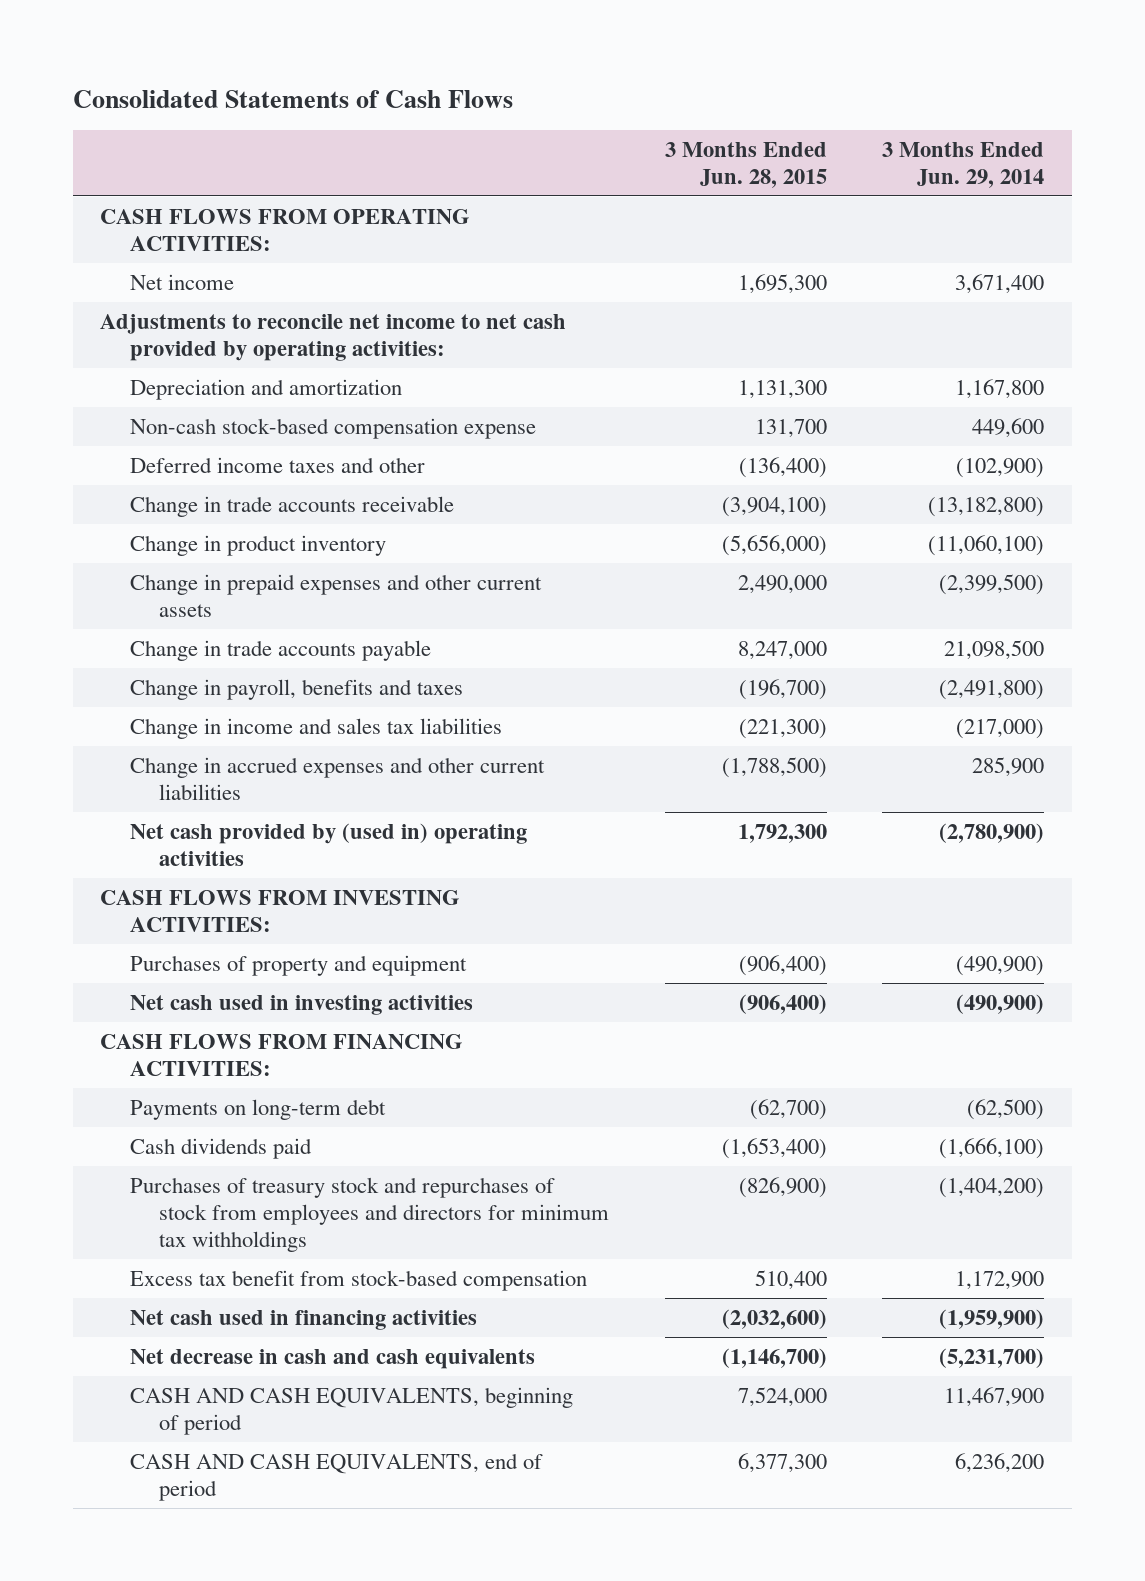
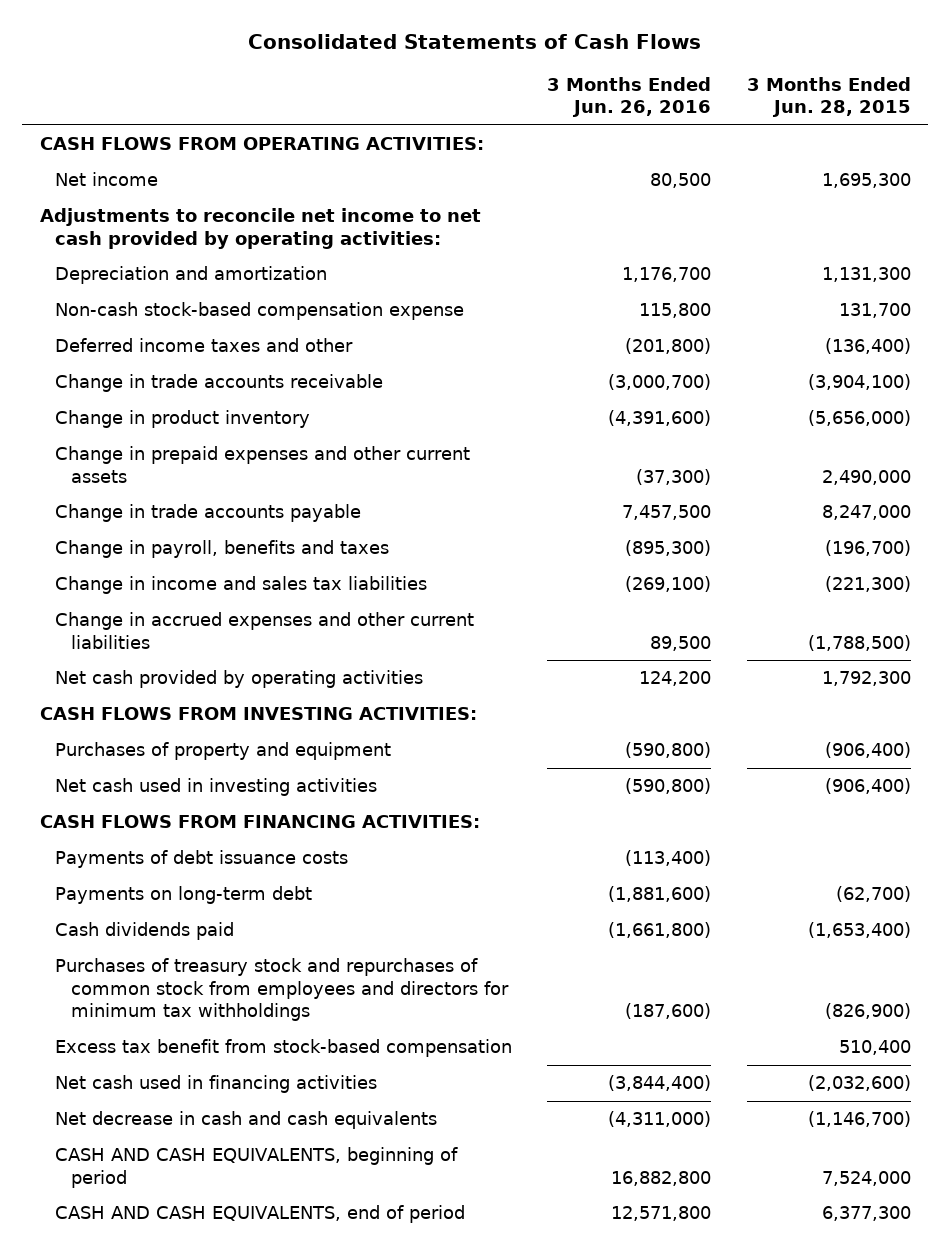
- | 3 Months Ended Jun. 28, 2015 | 3 Months Ended Jun. 29, 2014
+ | 3 Months Ended Jun. 26, 2016 | 3 Months Ended Jun. 28, 2015
- Net cash provided by (used in) operating activities | 1,792,300 | (2,780,900)
+ Net cash provided by operating activities | 124,200 | 1,792,300
+ Payments of debt issuance costs | (113,400) |
- Purchases of treasury stock and repurchases of stock from employees and directors for minimum tax withholdings | (826,900) | (1,404,200)
+ Purchases of treasury stock and repurchases of common stock from employees and directors for minimum tax withholdings | (187,600) | (826,900)

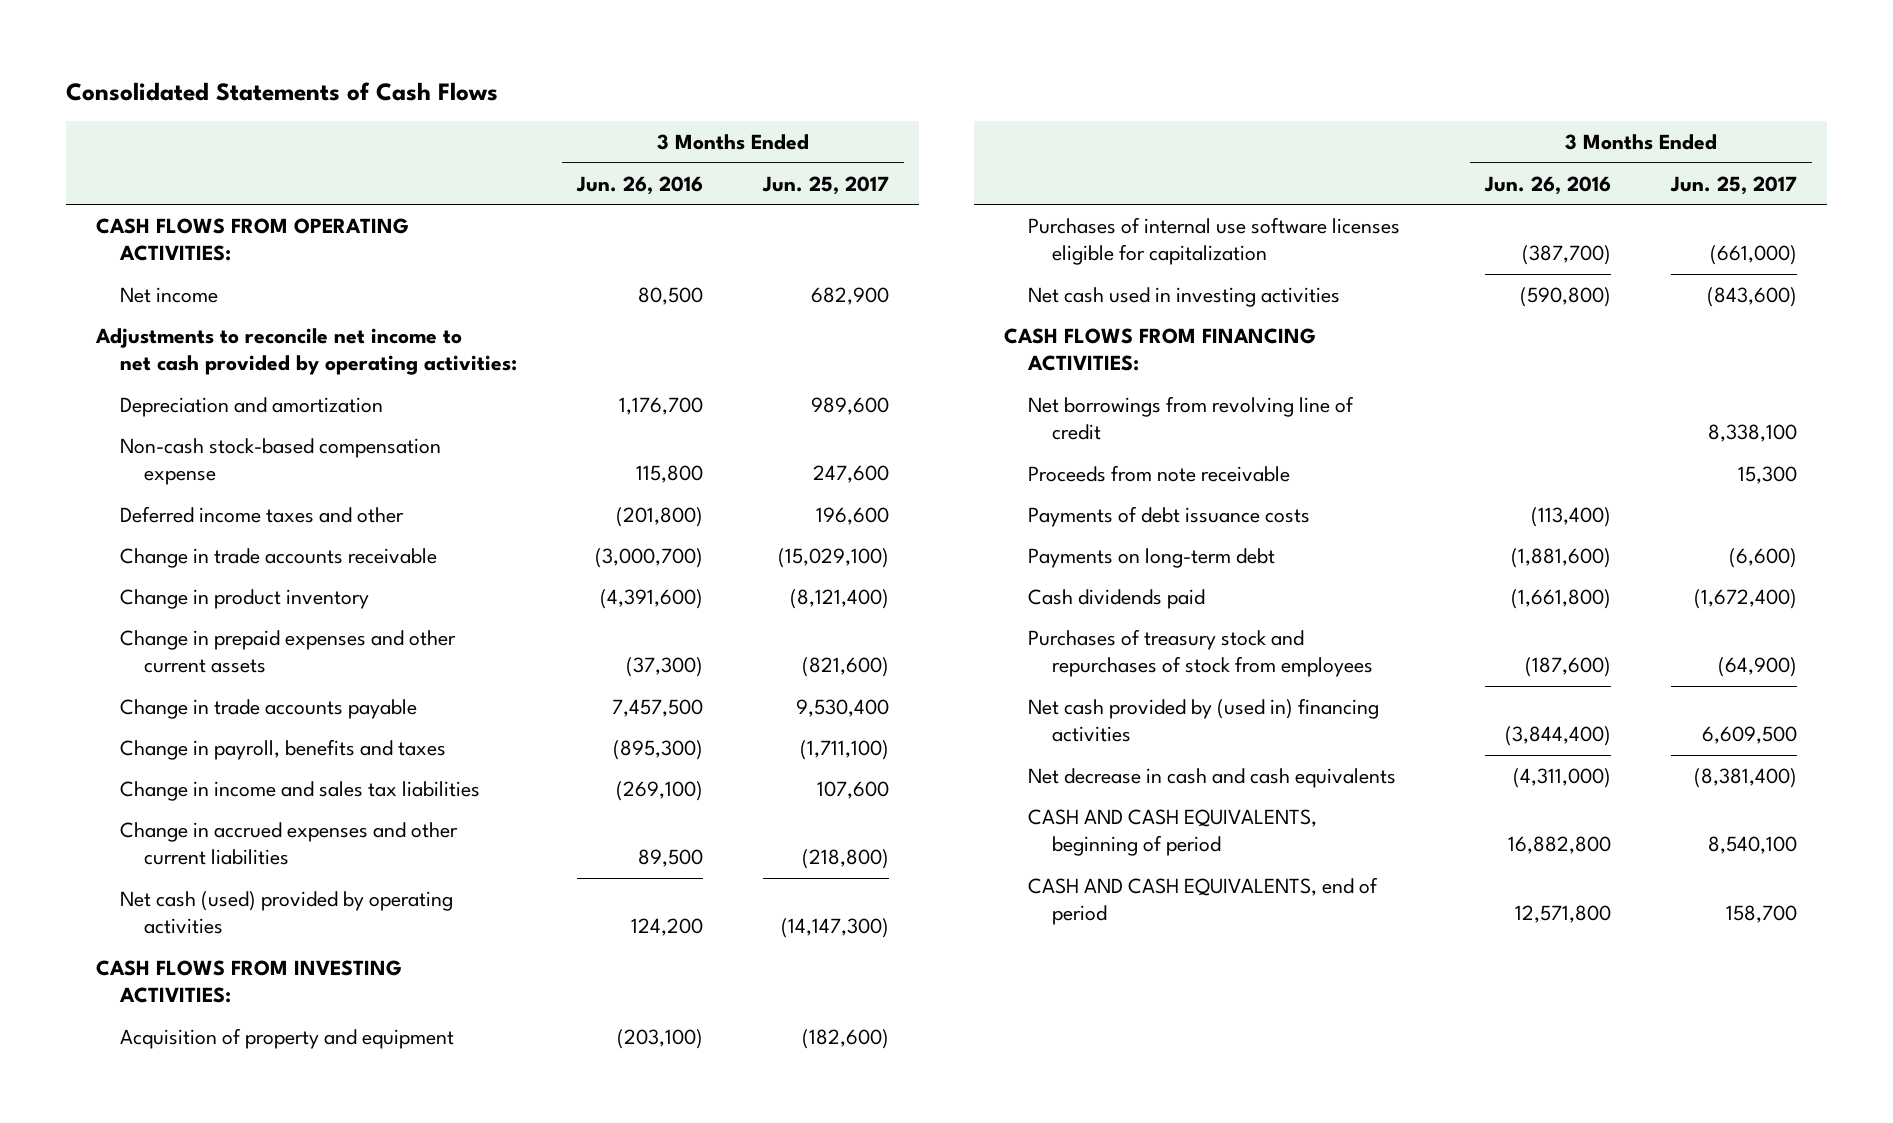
- | 3 Months Ended Jun. 26, 2016 | 3 Months Ended Jun. 28, 2015
+ | 3 Months Ended Jun. 26, 2016 | 3 Months Ended Jun. 25, 2017
- Net cash provided by operating activities | 124,200 | 1,792,300
+ Net cash (used) provided by operating activities | 124,200 | (14,147,300)
- Purchases of property and equipment | (590,800) | (906,400)
+ Acquisition of property and equipment | (203,100) | (182,600)
+ Purchases of internal use software licenses eligible for capitalization | (387,700) | (661,000)
+ Net borrowings from revolving line of credit | | 8,338,100
+ Proceeds from note receivable | | 15,300
- Purchases of treasury stock and repurchases of common stock from employees and directors for minimum tax withholdings | (187,600) | (826,900)
- Excess tax benefit from stock-based compensation | | 510,400
- Net cash used in financing activities | (3,844,400) | (2,032,600)
+ Purchases of treasury stock and repurchases of stock from employees | (187,600) | (64,900)
+ Net cash provided by (used in) financing activities | (3,844,400) | 6,609,500

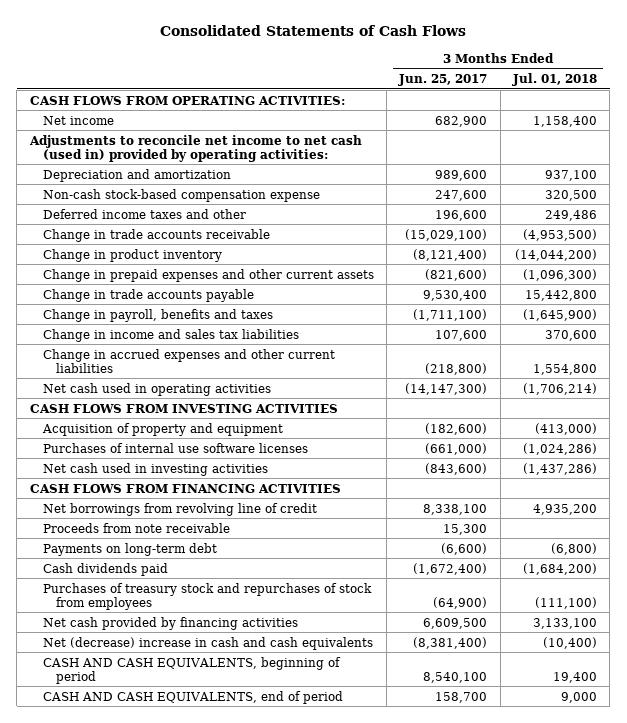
- | 3 Months Ended Jun. 26, 2016 | 3 Months Ended Jun. 25, 2017
+ | 3 Months Ended Jun. 25, 2017 | 3 Months Ended Jul. 01, 2018
- Adjustments to reconcile net income to net cash provided by operating activities:
+ Adjustments to reconcile net income to net cash (used in) provided by operating activities:
- Net cash (used) provided by operating activities | 124,200 | (14,147,300)
- CASH FLOWS FROM INVESTING ACTIVITIES:
+ Net cash used in operating activities | (14,147,300) | (1,706,214)
+ CASH FLOWS FROM INVESTING ACTIVITIES
- Purchases of internal use software licenses eligible for capitalization | (387,700) | (661,000)
+ Purchases of internal use software licenses | (661,000) | (1,024,286)
- CASH FLOWS FROM FINANCING ACTIVITIES:
+ CASH FLOWS FROM FINANCING ACTIVITIES
- Payments of debt issuance costs | (113,400) |
- Net cash provided by (used in) financing activities | (3,844,400) | 6,609,500
- Net decrease in cash and cash equivalents | (4,311,000) | (8,381,400)
+ Net cash provided by financing activities | 6,609,500 | 3,133,100
+ Net (decrease) increase in cash and cash equivalents | (8,381,400) | (10,400)

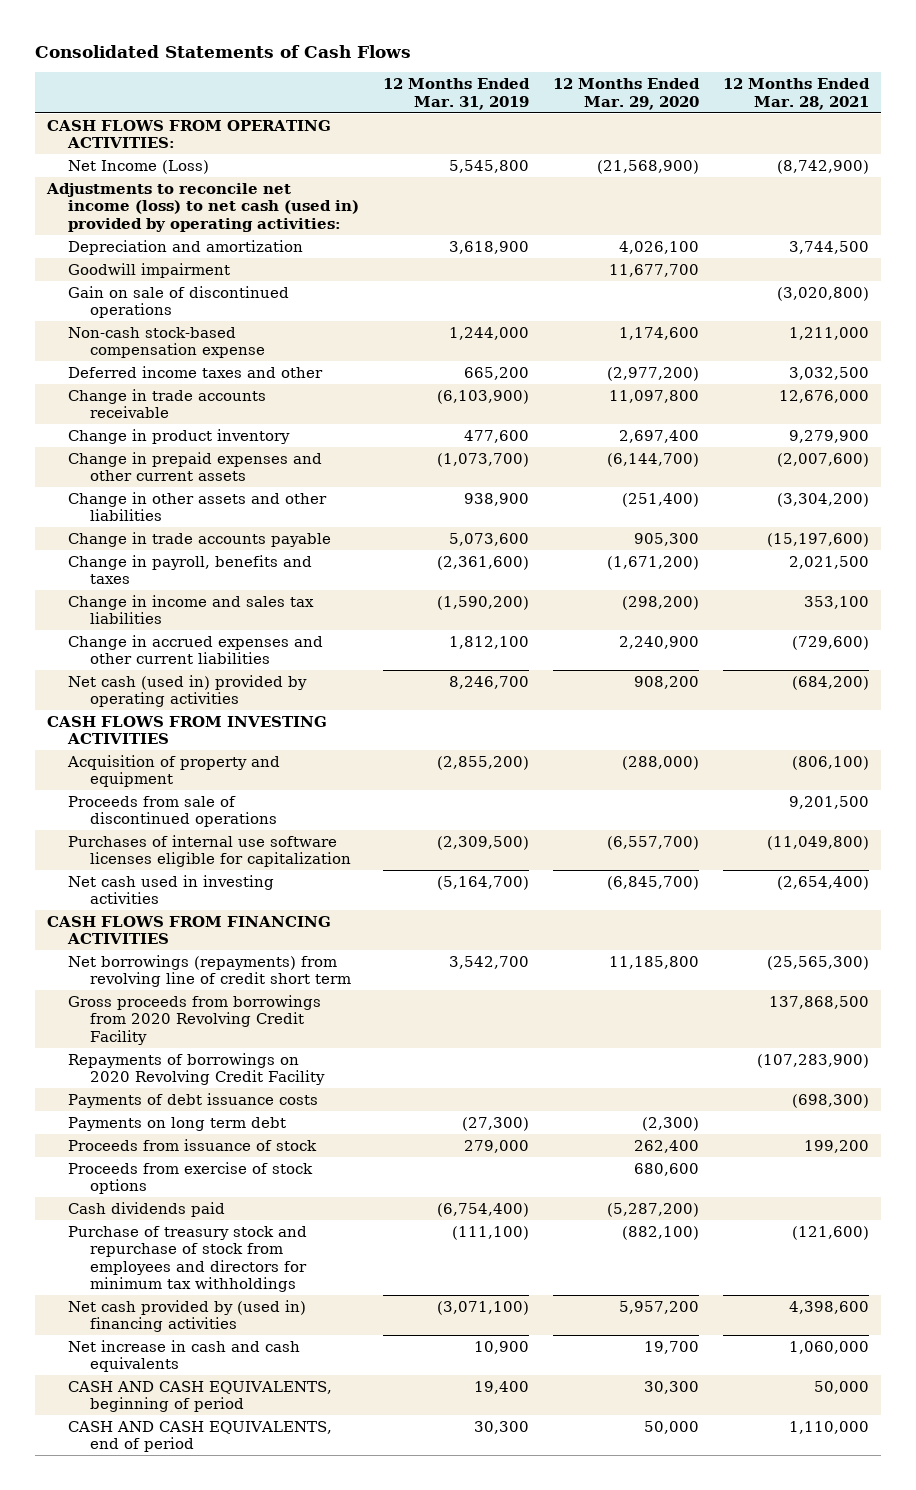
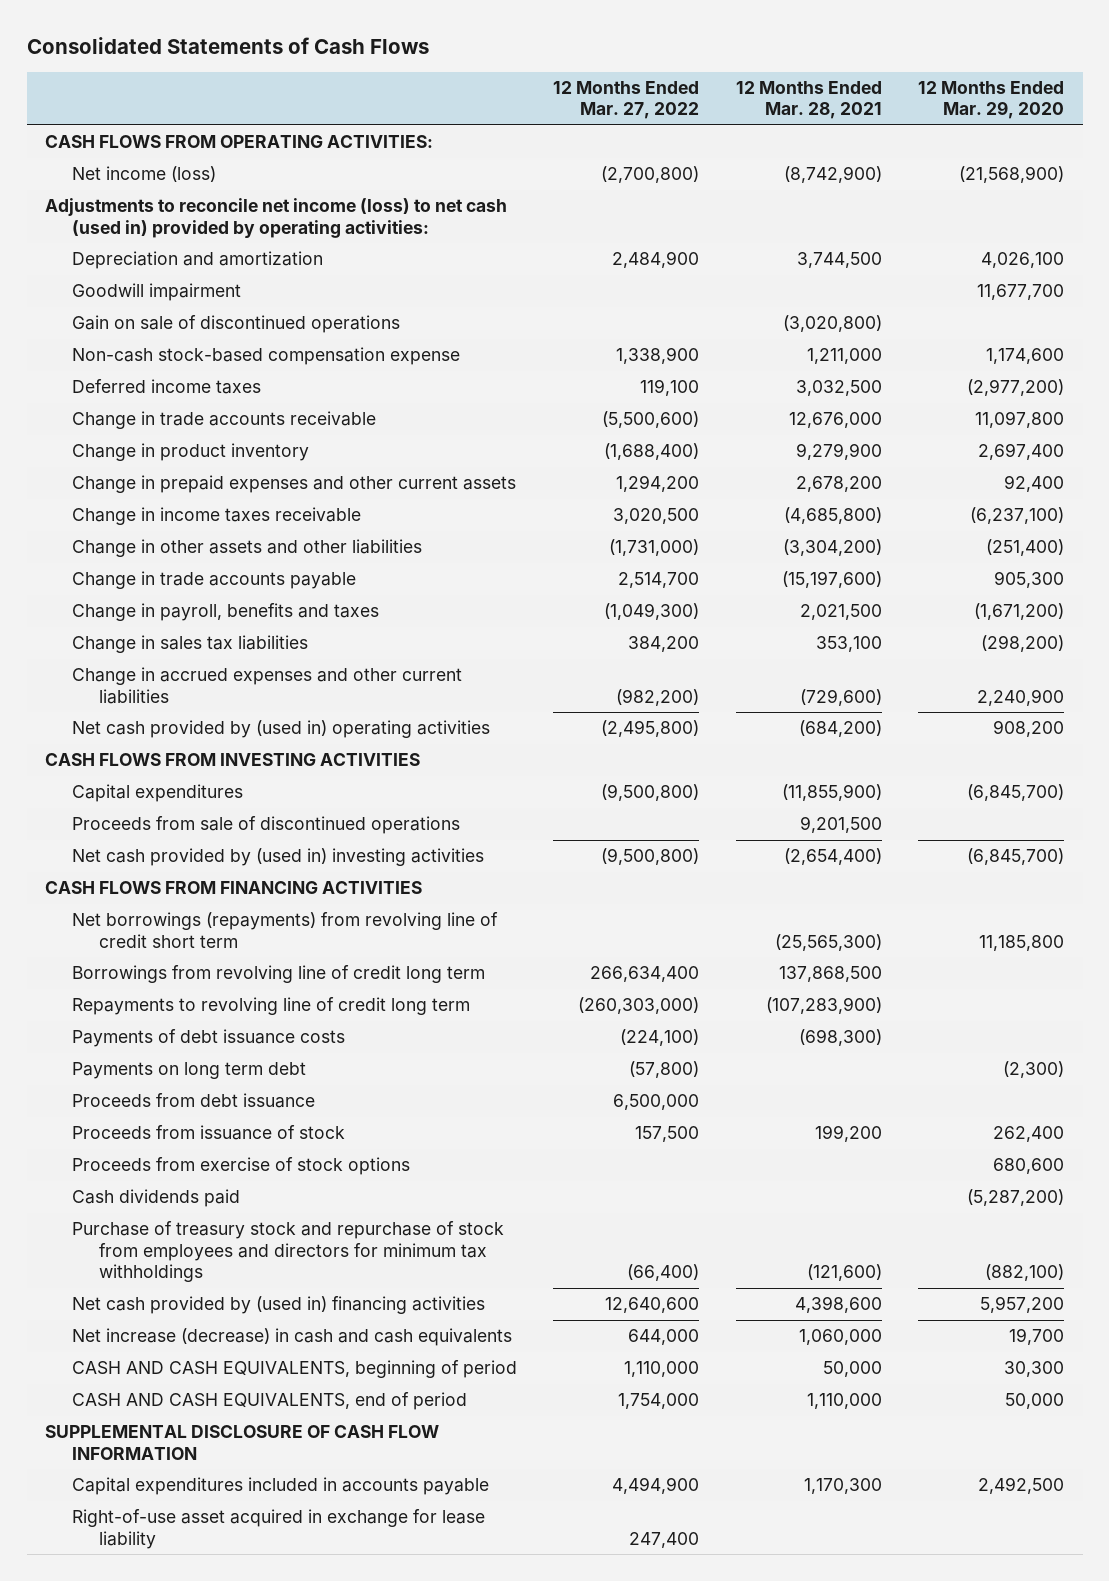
- | 12 Months Ended Mar. 31, 2019 | 12 Months Ended Mar. 29, 2020 | 12 Months Ended Mar. 28, 2021
+ | 12 Months Ended Mar. 27, 2022 | 12 Months Ended Mar. 28, 2021 | 12 Months Ended Mar. 29, 2020
- Net Income (Loss) | 5,545,800 | (21,568,900) | (8,742,900)
+ Net income (loss) | (2,700,800) | (8,742,900) | (21,568,900)
- Deferred income taxes and other | 665,200 | (2,977,200) | 3,032,500
+ Deferred income taxes | 119,100 | 3,032,500 | (2,977,200)
- Change in prepaid expenses and other current assets | (1,073,700) | (6,144,700) | (2,007,600)
+ Change in prepaid expenses and other current assets | 1,294,200 | 2,678,200 | 92,400
+ Change in income taxes receivable | 3,020,500 | (4,685,800) | (6,237,100)
- Change in income and sales tax liabilities | (1,590,200) | (298,200) | 353,100
+ Change in sales tax liabilities | 384,200 | 353,100 | (298,200)
- Net cash (used in) provided by operating activities | 8,246,700 | 908,200 | (684,200)
+ Net cash provided by (used in) operating activities | (2,495,800) | (684,200) | 908,200
- Acquisition of property and equipment | (2,855,200) | (288,000) | (806,100)
+ Capital expenditures | (9,500,800) | (11,855,900) | (6,845,700)
- Purchases of internal use software licenses eligible for capitalization | (2,309,500) | (6,557,700) | (11,049,800)
- Net cash used in investing activities | (5,164,700) | (6,845,700) | (2,654,400)
+ Net cash provided by (used in) investing activities | (9,500,800) | (2,654,400) | (6,845,700)
- Gross proceeds from borrowings from 2020 Revolving Credit Facility | | | 137,868,500
- Repayments of borrowings on 2020 Revolving Credit Facility | | | (107,283,900)
+ Borrowings from revolving line of credit long term | 266,634,400 | 137,868,500 |
+ Repayments to revolving line of credit long term | (260,303,000) | (107,283,900) |
+ Proceeds from debt issuance | 6,500,000 | |
- Net increase in cash and cash equivalents | 10,900 | 19,700 | 1,060,000
+ Net increase (decrease) in cash and cash equivalents | 644,000 | 1,060,000 | 19,700
+ SUPPLEMENTAL DISCLOSURE OF CASH FLOW INFORMATION
+ Capital expenditures included in accounts payable | 4,494,900 | 1,170,300 | 2,492,500
+ Right-of-use asset acquired in exchange for lease liability | 247,400 | |

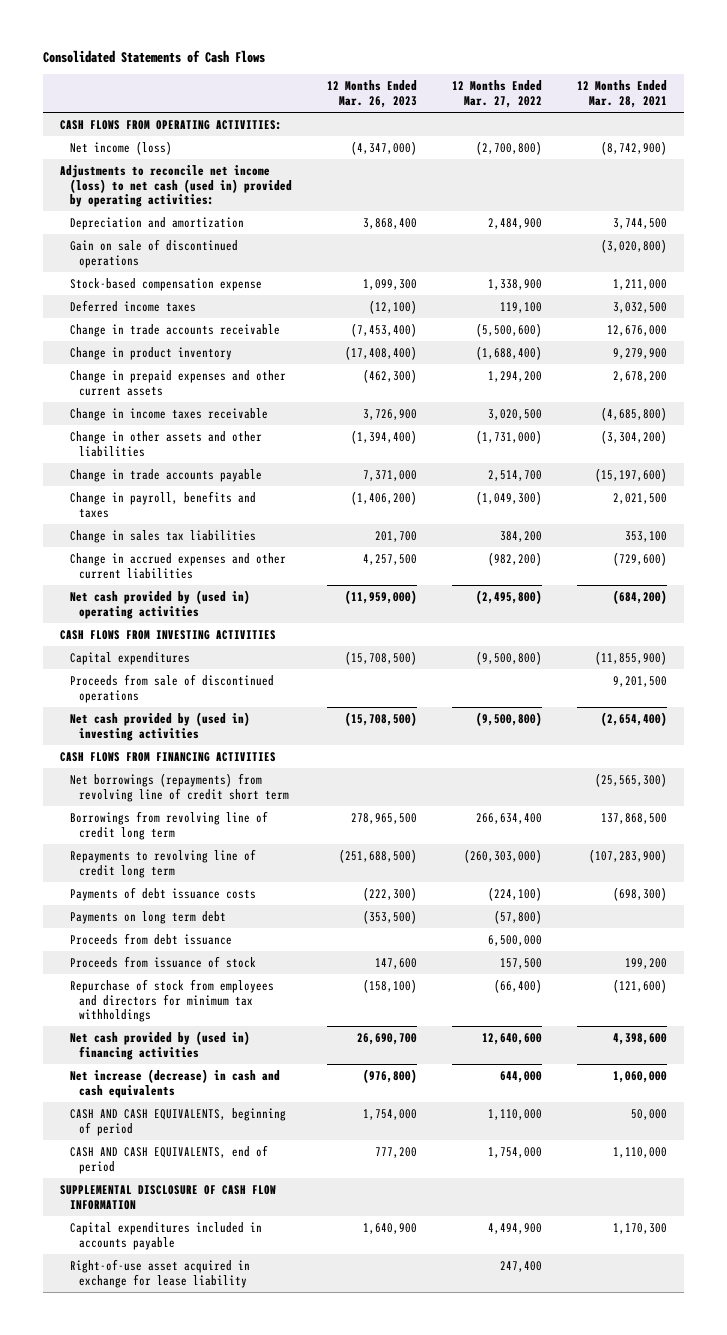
- | 12 Months Ended Mar. 27, 2022 | 12 Months Ended Mar. 28, 2021 | 12 Months Ended Mar. 29, 2020
+ | 12 Months Ended Mar. 26, 2023 | 12 Months Ended Mar. 27, 2022 | 12 Months Ended Mar. 28, 2021
- Goodwill impairment | | | 11,677,700
- Non-cash stock-based compensation expense | 1,338,900 | 1,211,000 | 1,174,600
+ Stock-based compensation expense | 1,099,300 | 1,338,900 | 1,211,000
- Proceeds from exercise of stock options | | | 680,600
- Cash dividends paid | | | (5,287,200)
- Purchase of treasury stock and repurchase of stock from employees and directors for minimum tax withholdings | (66,400) | (121,600) | (882,100)
+ Repurchase of stock from employees and directors for minimum tax withholdings | (158,100) | (66,400) | (121,600)

